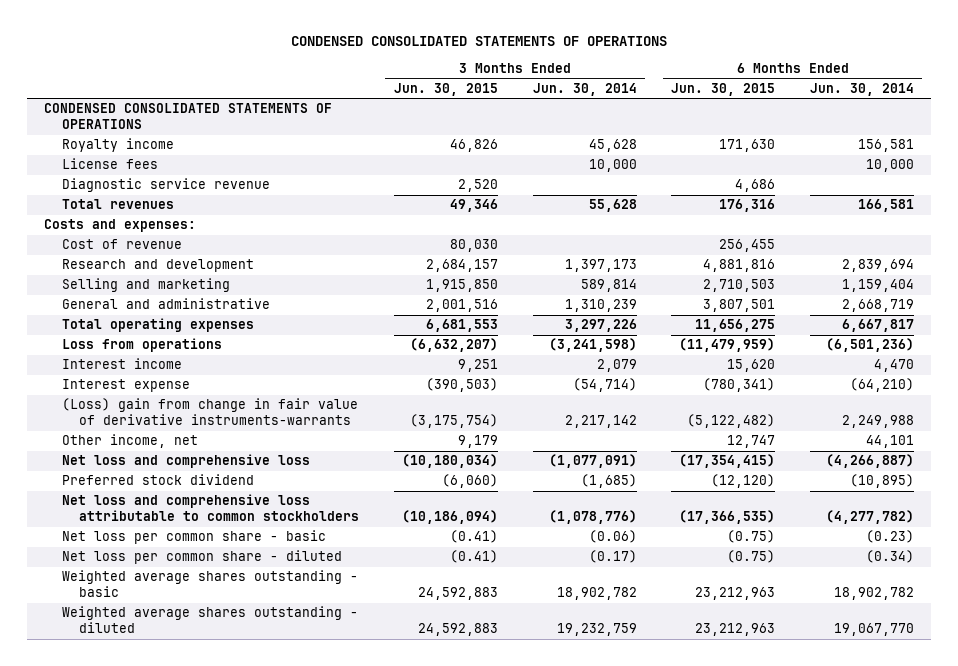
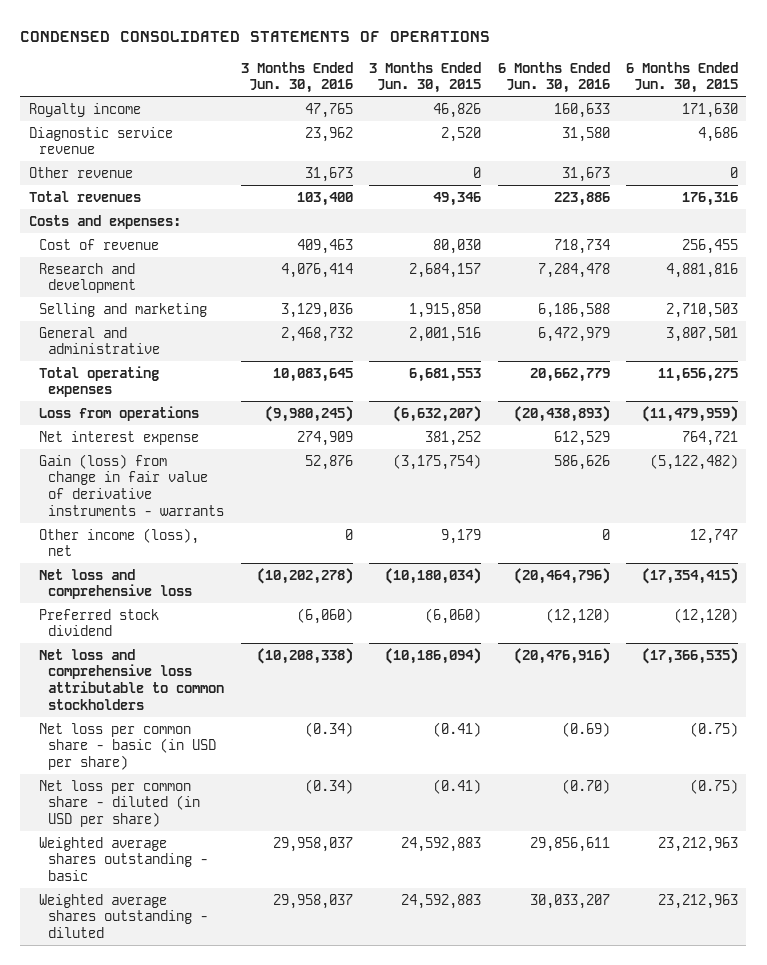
- | 3 Months Ended Jun. 30, 2015 | 3 Months Ended Jun. 30, 2014 | 6 Months Ended Jun. 30, 2015 | 6 Months Ended Jun. 30, 2014
+ | 3 Months Ended Jun. 30, 2016 | 3 Months Ended Jun. 30, 2015 | 6 Months Ended Jun. 30, 2016 | 6 Months Ended Jun. 30, 2015
- CONDENSED CONSOLIDATED STATEMENTS OF OPERATIONS
- License fees | | 10,000 | | 10,000
+ Other revenue | 31,673 | 0 | 31,673 | 0
- Interest income | 9,251 | 2,079 | 15,620 | 4,470
- Interest expense | (390,503) | (54,714) | (780,341) | (64,210)
- (Loss) gain from change in fair value of derivative instruments-warrants | (3,175,754) | 2,217,142 | (5,122,482) | 2,249,988
- Other income, net | 9,179 | | 12,747 | 44,101
+ Net interest expense | 274,909 | 381,252 | 612,529 | 764,721
+ Gain (loss) from change in fair value of derivative instruments - warrants | 52,876 | (3,175,754) | 586,626 | (5,122,482)
+ Other income (loss), net | 0 | 9,179 | 0 | 12,747
- Net loss per common share - basic | (0.41) | (0.06) | (0.75) | (0.23)
- Net loss per common share - diluted | (0.41) | (0.17) | (0.75) | (0.34)
+ Net loss per common share - basic (in USD per share) | (0.34) | (0.41) | (0.69) | (0.75)
+ Net loss per common share - diluted (in USD per share) | (0.34) | (0.41) | (0.70) | (0.75)

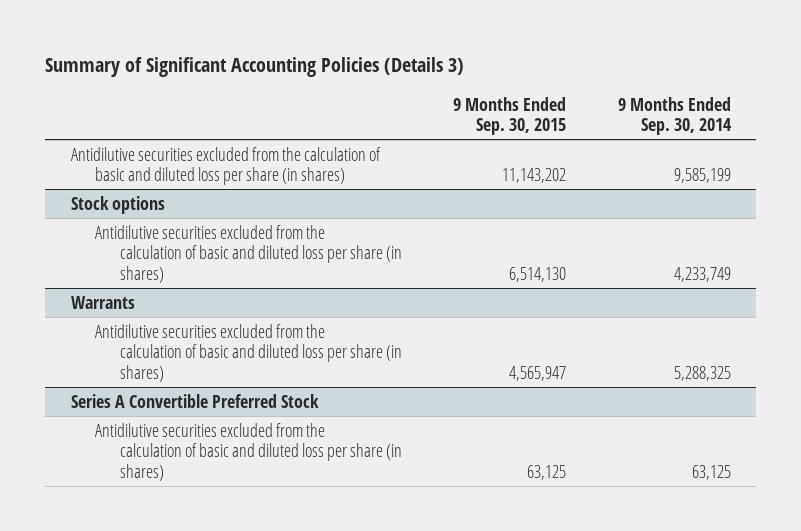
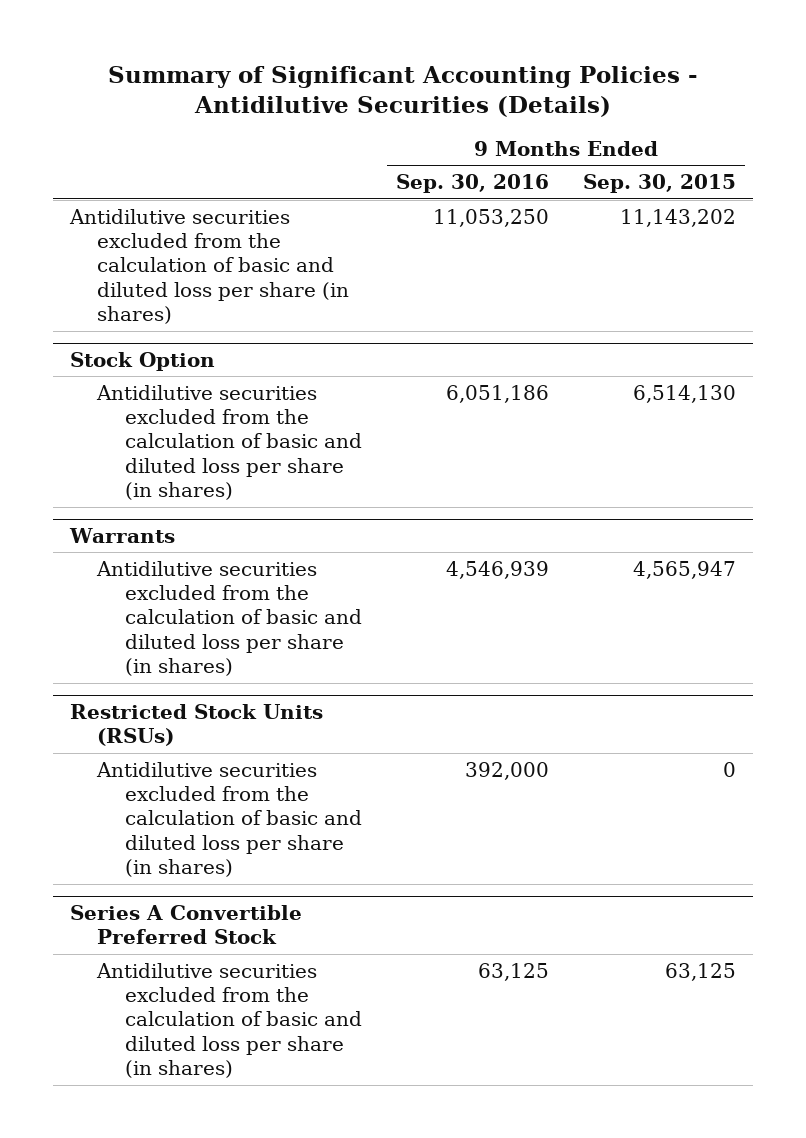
- Summary of Significant Accounting Policies (Details 3)
+ Summary of Significant Accounting Policies - Antidilutive Securities (Details)
- | 9 Months Ended Sep. 30, 2015 | 9 Months Ended Sep. 30, 2014
+ | 9 Months Ended Sep. 30, 2016 | 9 Months Ended Sep. 30, 2015
- Stock options
+ Stock Option
+ Restricted Stock Units (RSUs)
+ Antidilutive securities excluded from the calculation of basic and diluted loss per share (in shares) | 392,000 | 0

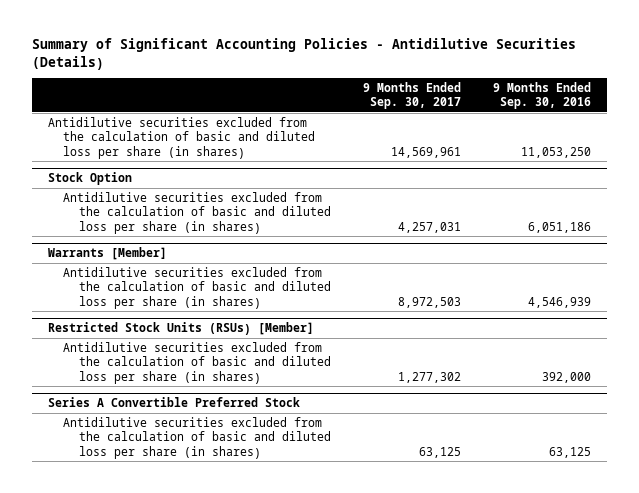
- | 9 Months Ended Sep. 30, 2016 | 9 Months Ended Sep. 30, 2015
+ | 9 Months Ended Sep. 30, 2017 | 9 Months Ended Sep. 30, 2016
- Warrants
+ Warrants [Member]
- Restricted Stock Units (RSUs)
+ Restricted Stock Units (RSUs) [Member]

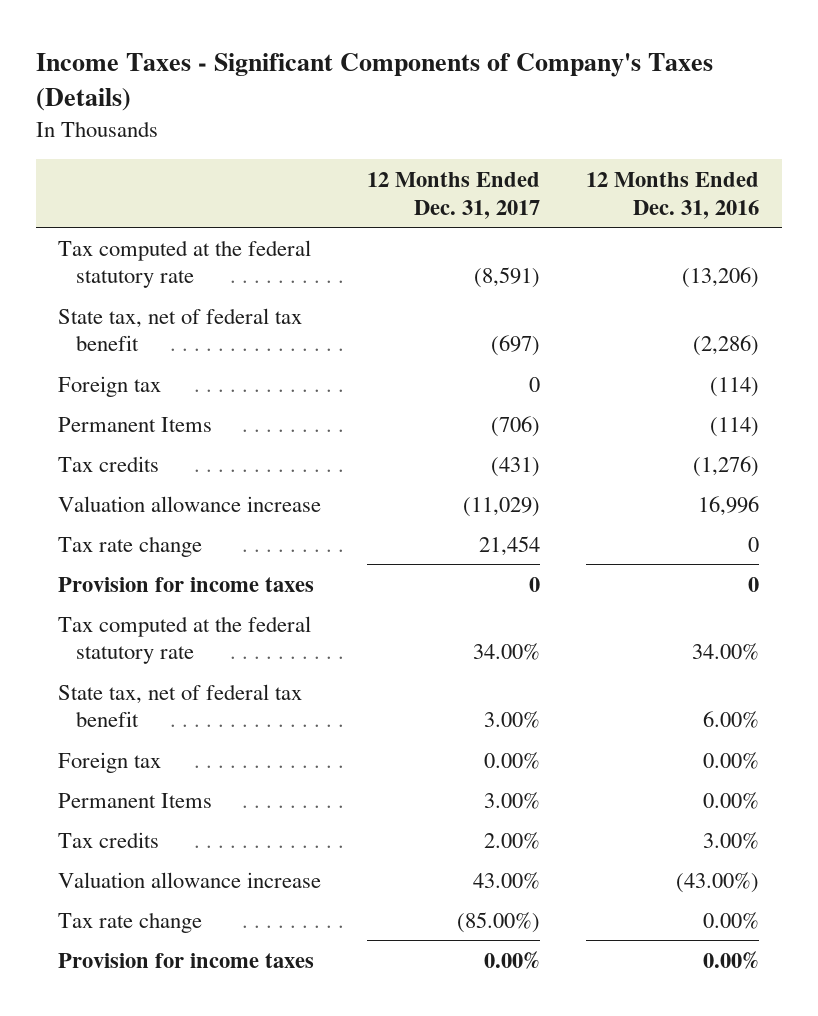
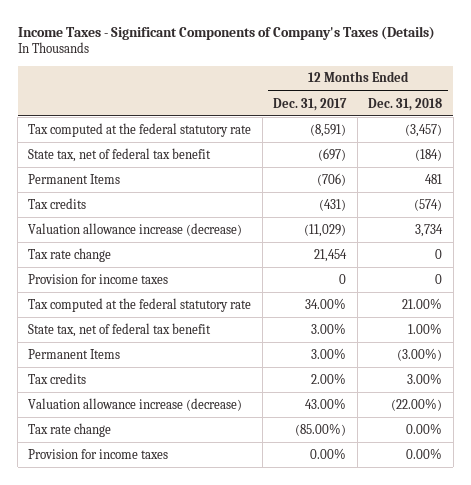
- | 12 Months Ended Dec. 31, 2017 | 12 Months Ended Dec. 31, 2016
+ | 12 Months Ended Dec. 31, 2017 | 12 Months Ended Dec. 31, 2018
- Foreign tax | 0 | (114)
- Valuation allowance increase | (11,029) | 16,996
+ Valuation allowance increase (decrease) | (11,029) | 3,734
- Foreign tax | 0.00% | 0.00%
- Valuation allowance increase | 43.00% | (43.00%)
+ Valuation allowance increase (decrease) | 43.00% | (22.00%)

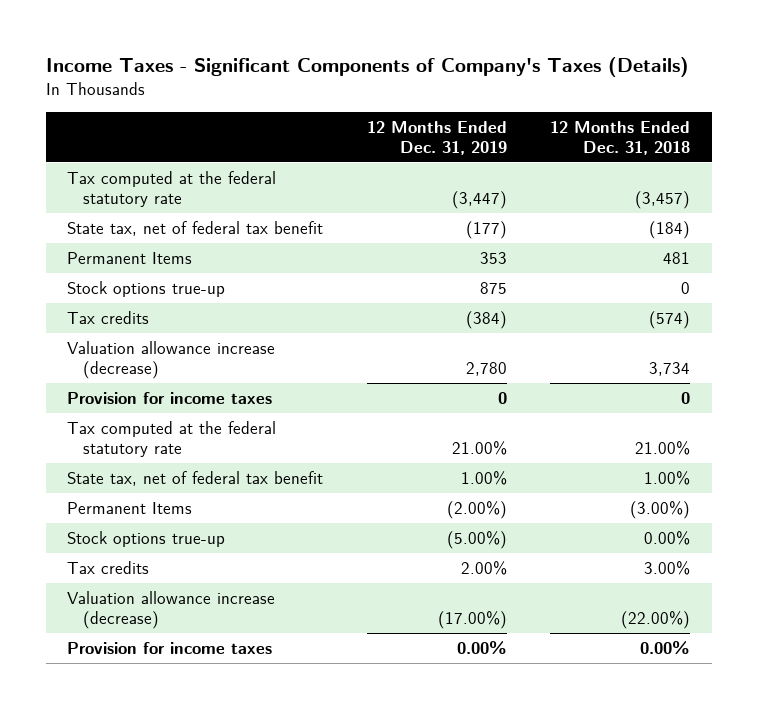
- | 12 Months Ended Dec. 31, 2017 | 12 Months Ended Dec. 31, 2018
+ | 12 Months Ended Dec. 31, 2019 | 12 Months Ended Dec. 31, 2018
+ Stock options true-up | 875 | 0
- Tax rate change | 21,454 | 0
+ Stock options true-up | (5.00%) | 0.00%
- Tax rate change | (85.00%) | 0.00%

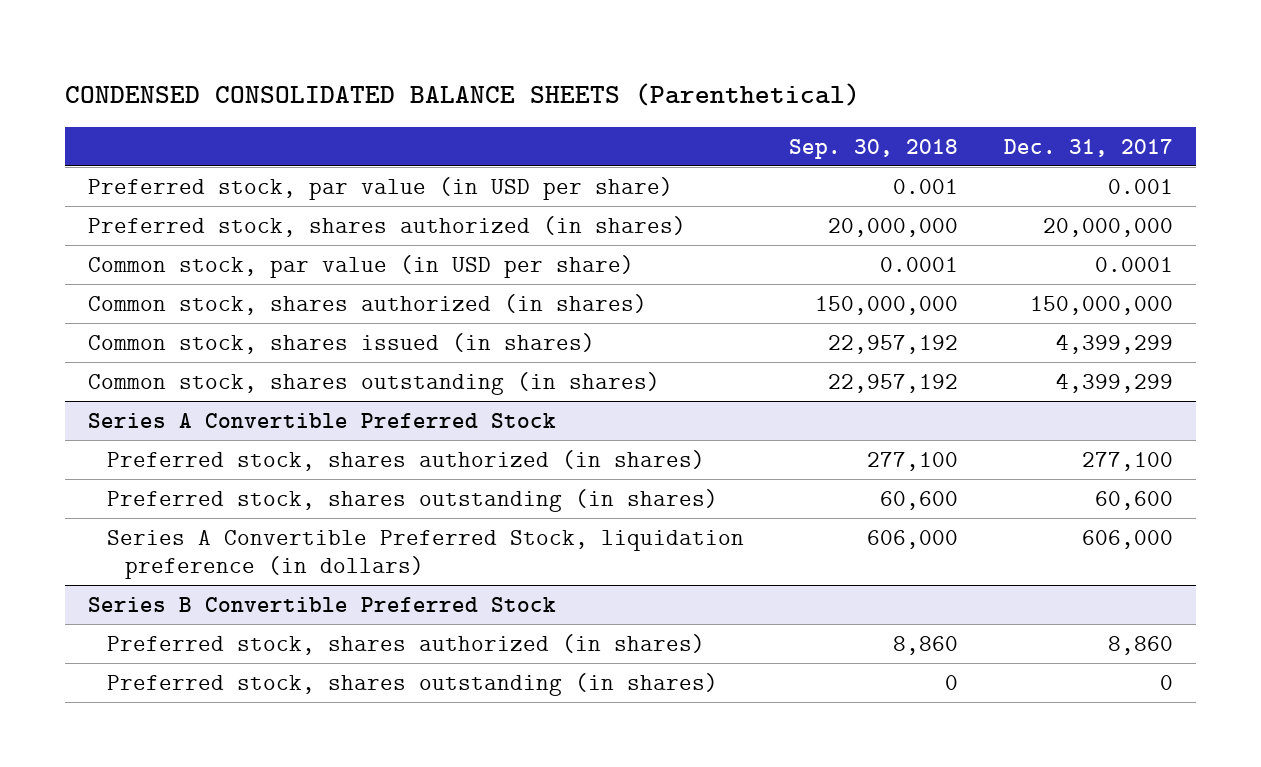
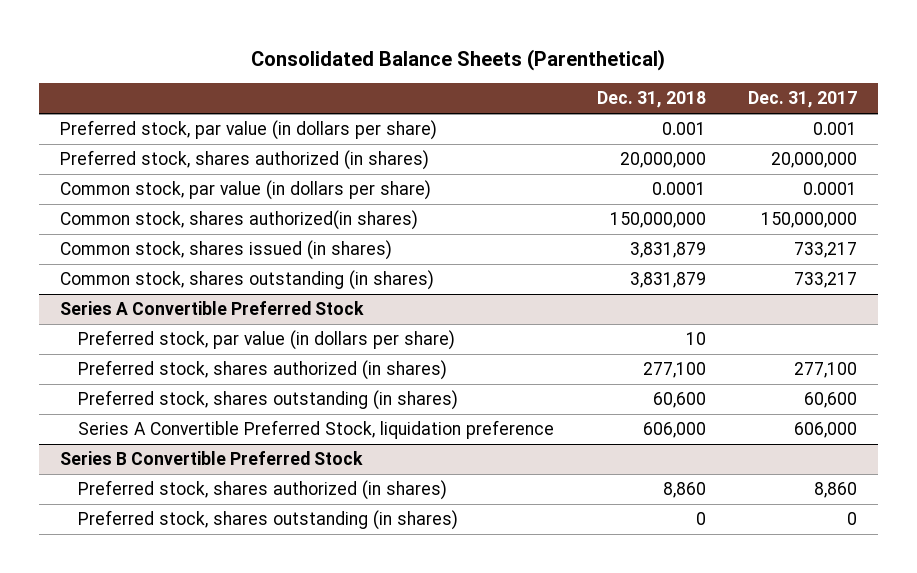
- CONDENSED CONSOLIDATED BALANCE SHEETS (Parenthetical)
+ Consolidated Balance Sheets (Parenthetical)
- | Sep. 30, 2018 | Dec. 31, 2017
+ | Dec. 31, 2018 | Dec. 31, 2017
- Preferred stock, par value (in USD per share) | 0.001 | 0.001
+ Preferred stock, par value (in dollars per share) | 0.001 | 0.001
- Common stock, par value (in USD per share) | 0.0001 | 0.0001
- Common stock, shares authorized (in shares) | 150,000,000 | 150,000,000
- Common stock, shares issued (in shares) | 22,957,192 | 4,399,299
- Common stock, shares outstanding (in shares) | 22,957,192 | 4,399,299
+ Common stock, par value (in dollars per share) | 0.0001 | 0.0001
+ Common stock, shares authorized(in shares) | 150,000,000 | 150,000,000
+ Common stock, shares issued (in shares) | 3,831,879 | 733,217
+ Common stock, shares outstanding (in shares) | 3,831,879 | 733,217
@ Series A Convertible Preferred Stock
+ Preferred stock, par value (in dollars per share) | 10 |
- Series A Convertible Preferred Stock, liquidation preference (in dollars) | 606,000 | 606,000
+ Series A Convertible Preferred Stock, liquidation preference | 606,000 | 606,000

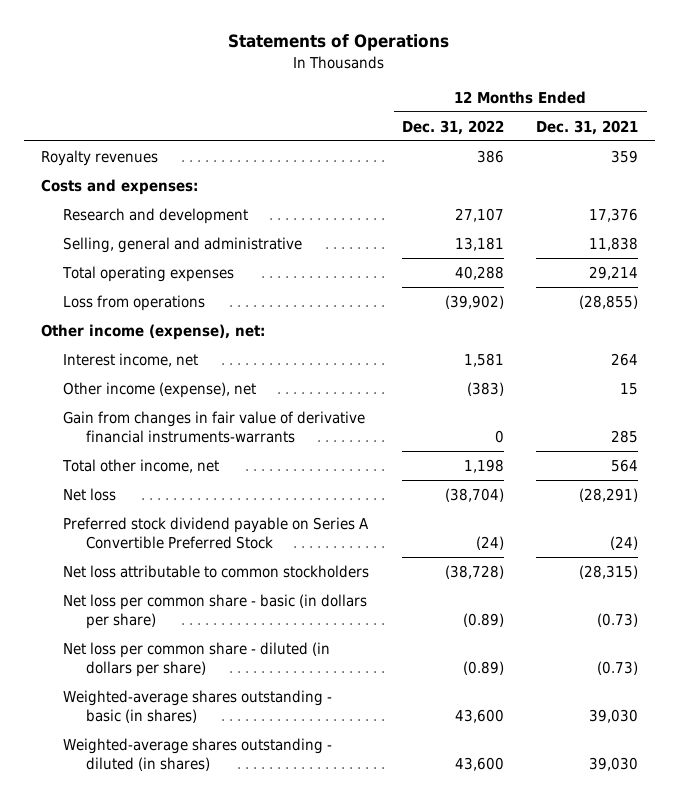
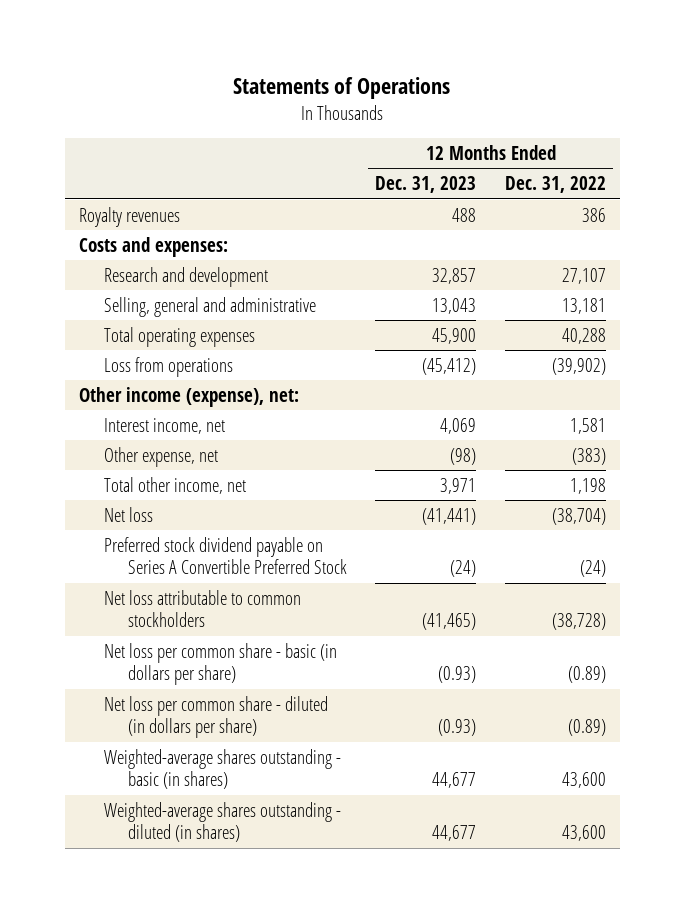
- | 12 Months Ended Dec. 31, 2022 | 12 Months Ended Dec. 31, 2021
+ | 12 Months Ended Dec. 31, 2023 | 12 Months Ended Dec. 31, 2022
- Other income (expense), net | (383) | 15
- Gain from changes in fair value of derivative financial instruments-warrants | 0 | 285
+ Other expense, net | (98) | (383)

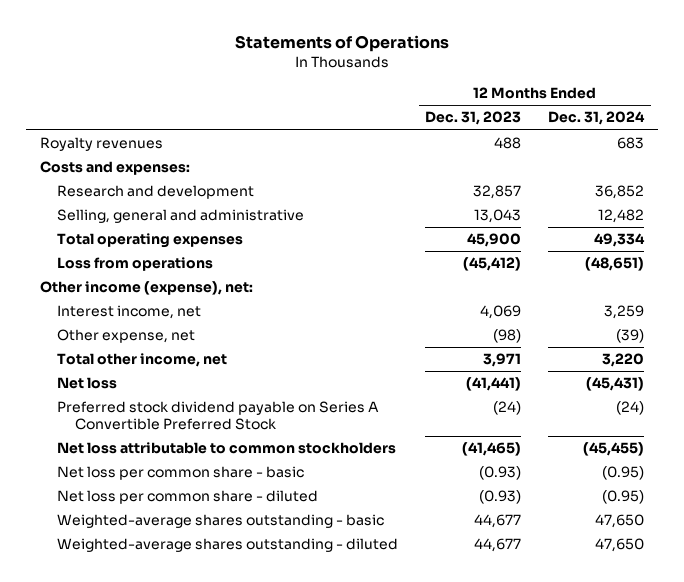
- | 12 Months Ended Dec. 31, 2023 | 12 Months Ended Dec. 31, 2022
+ | 12 Months Ended Dec. 31, 2023 | 12 Months Ended Dec. 31, 2024
- Net loss per common share - basic (in dollars per share) | (0.93) | (0.89)
- Net loss per common share - diluted (in dollars per share) | (0.93) | (0.89)
- Weighted-average shares outstanding - basic (in shares) | 44,677 | 43,600
- Weighted-average shares outstanding - diluted (in shares) | 44,677 | 43,600
+ Net loss per common share - basic | (0.93) | (0.95)
+ Net loss per common share - diluted | (0.93) | (0.95)
+ Weighted-average shares outstanding - basic | 44,677 | 47,650
+ Weighted-average shares outstanding - diluted | 44,677 | 47,650

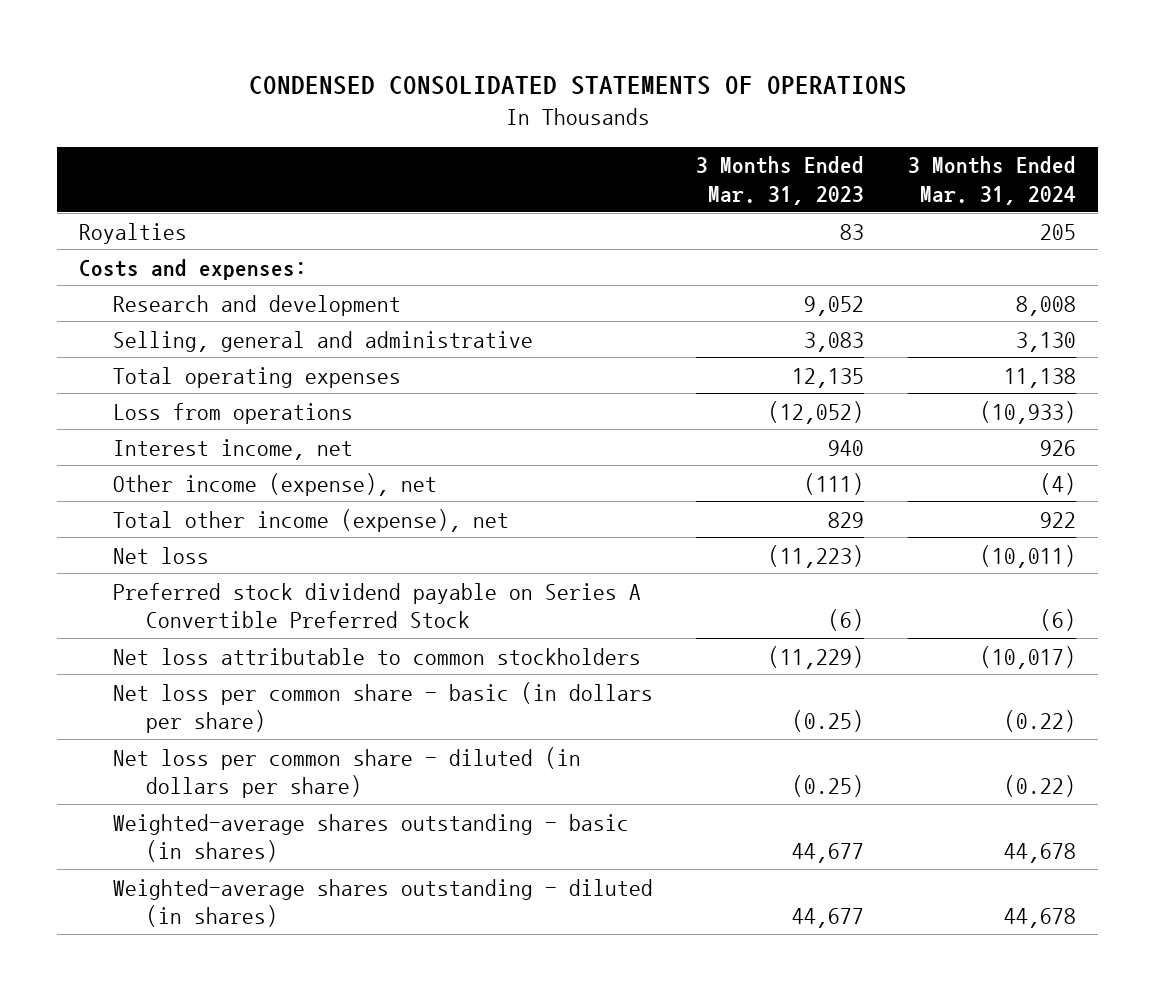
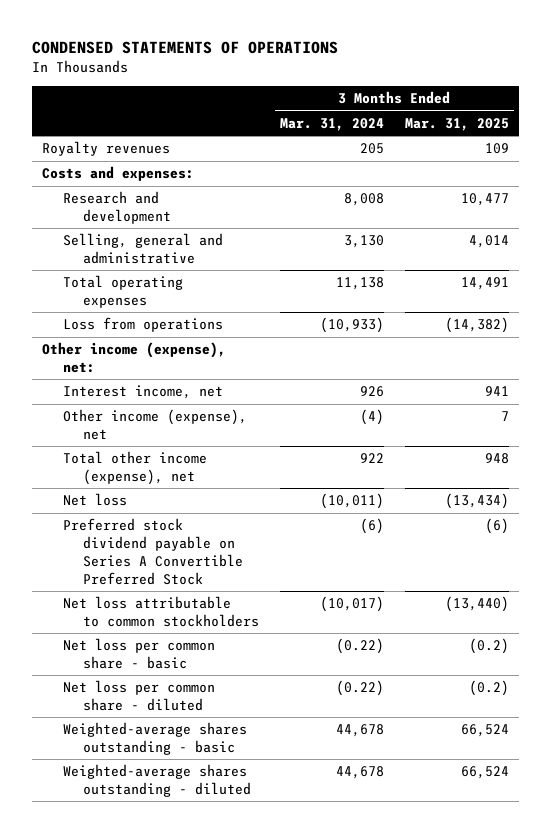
- CONDENSED CONSOLIDATED STATEMENTS OF OPERATIONS
+ CONDENSED STATEMENTS OF OPERATIONS
- | 3 Months Ended Mar. 31, 2023 | 3 Months Ended Mar. 31, 2024
+ | 3 Months Ended Mar. 31, 2024 | 3 Months Ended Mar. 31, 2025
- Royalties | 83 | 205
+ Royalty revenues | 205 | 109
+ Other income (expense), net:
- Net loss per common share - basic (in dollars per share) | (0.25) | (0.22)
- Net loss per common share - diluted (in dollars per share) | (0.25) | (0.22)
- Weighted-average shares outstanding - basic (in shares) | 44,677 | 44,678
- Weighted-average shares outstanding - diluted (in shares) | 44,677 | 44,678
+ Net loss per common share - basic | (0.22) | (0.2)
+ Net loss per common share - diluted | (0.22) | (0.2)
+ Weighted-average shares outstanding - basic | 44,678 | 66,524
+ Weighted-average shares outstanding - diluted | 44,678 | 66,524

